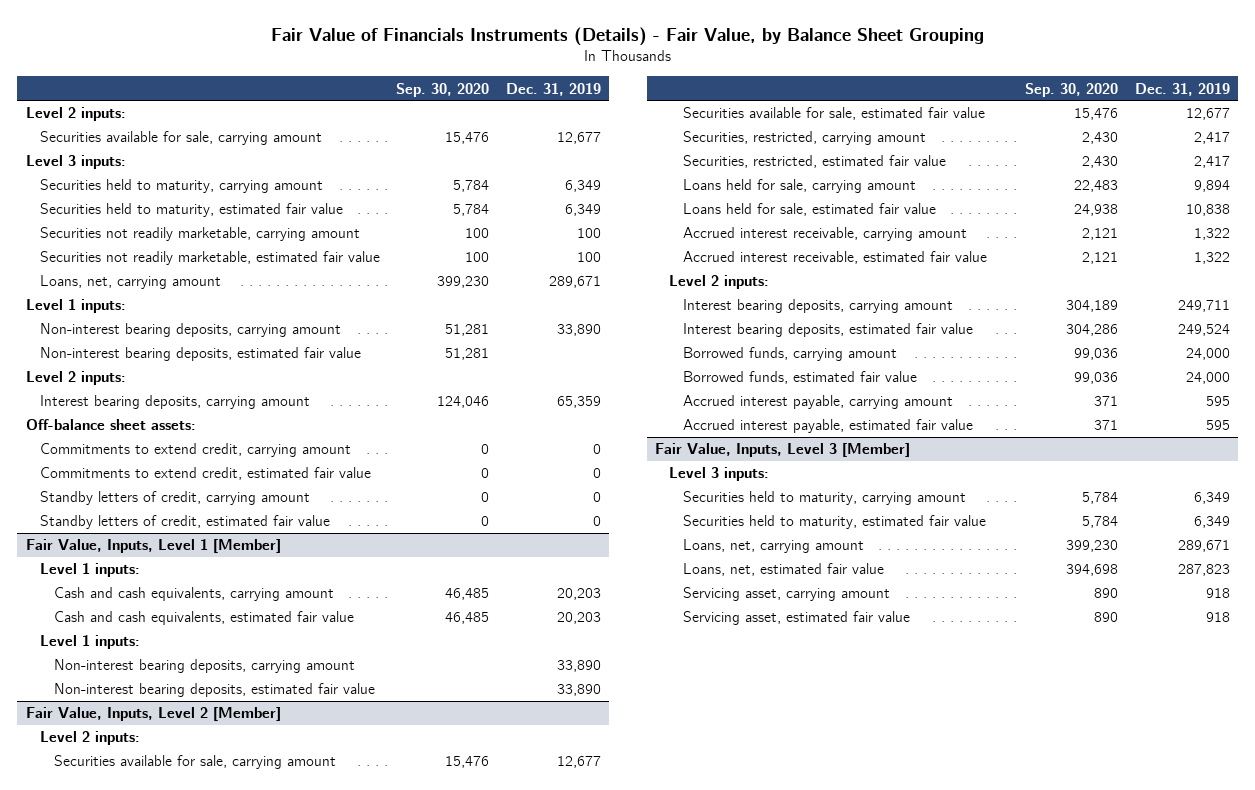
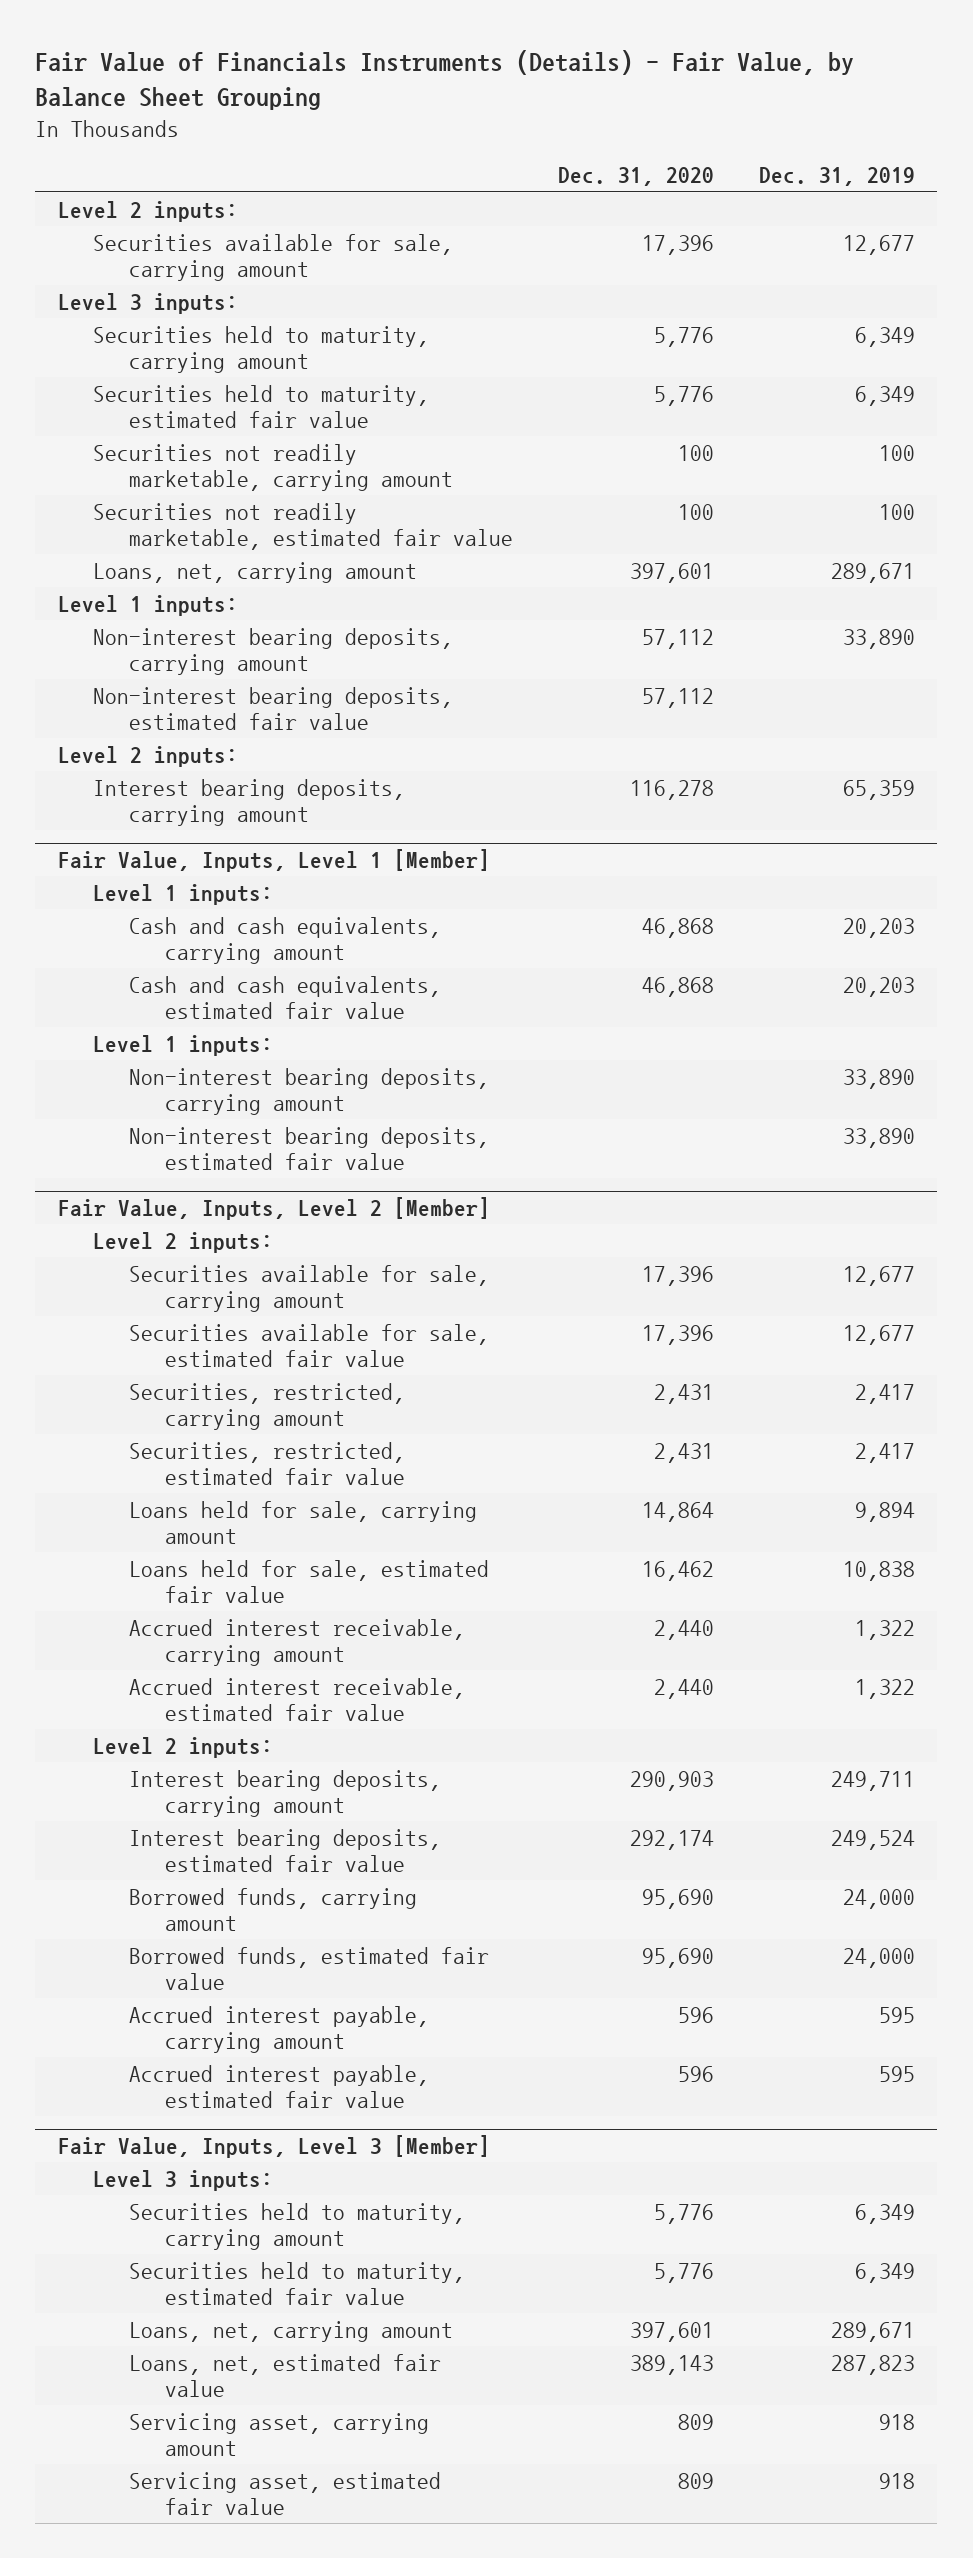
- | Sep. 30, 2020 | Dec. 31, 2019
+ | Dec. 31, 2020 | Dec. 31, 2019
- Off-balance sheet assets:
- Commitments to extend credit, carrying amount | 0 | 0
- Commitments to extend credit, estimated fair value | 0 | 0
- Standby letters of credit, carrying amount | 0 | 0
- Standby letters of credit, estimated fair value | 0 | 0

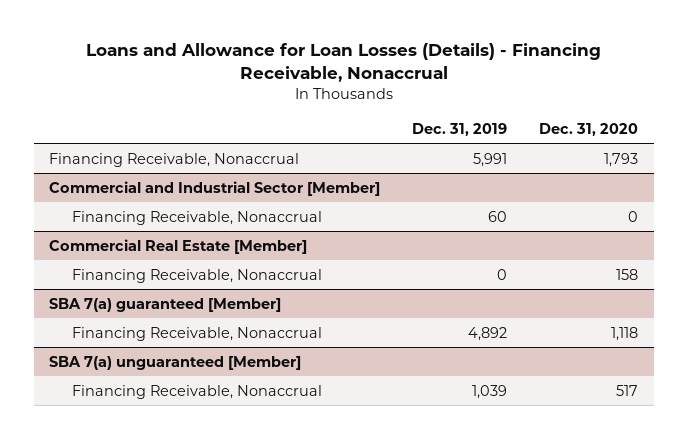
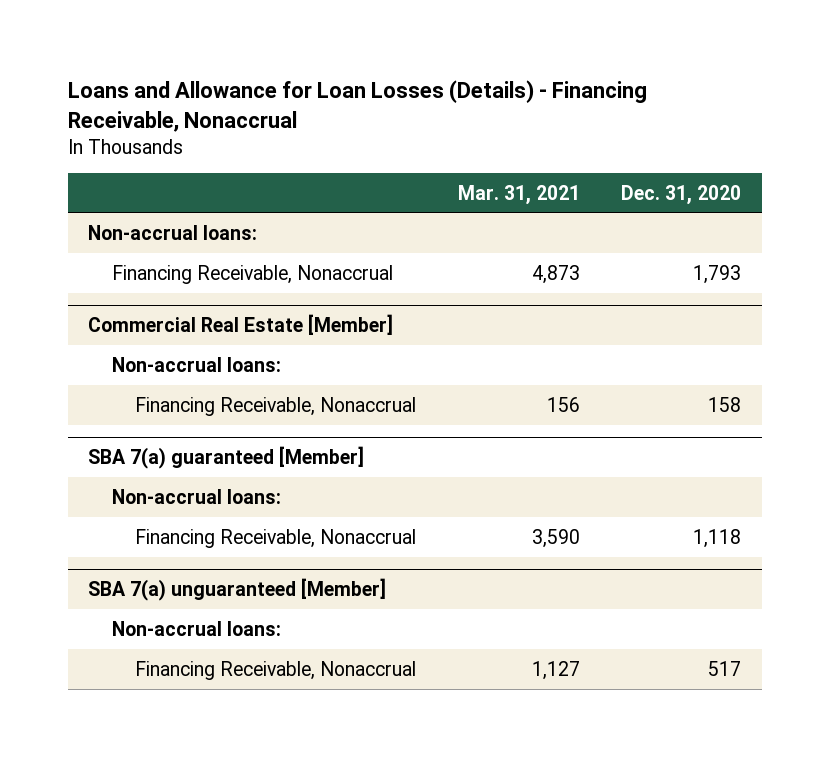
- | Dec. 31, 2019 | Dec. 31, 2020
+ | Mar. 31, 2021 | Dec. 31, 2020
+ Non-accrual loans:
- Commercial and Industrial Sector [Member]
- Financing Receivable, Nonaccrual | 60 | 0
@ Commercial Real Estate [Member]
+ Non-accrual loans:
@ SBA 7(a) guaranteed [Member]
+ Non-accrual loans:
@ SBA 7(a) unguaranteed [Member]
+ Non-accrual loans:

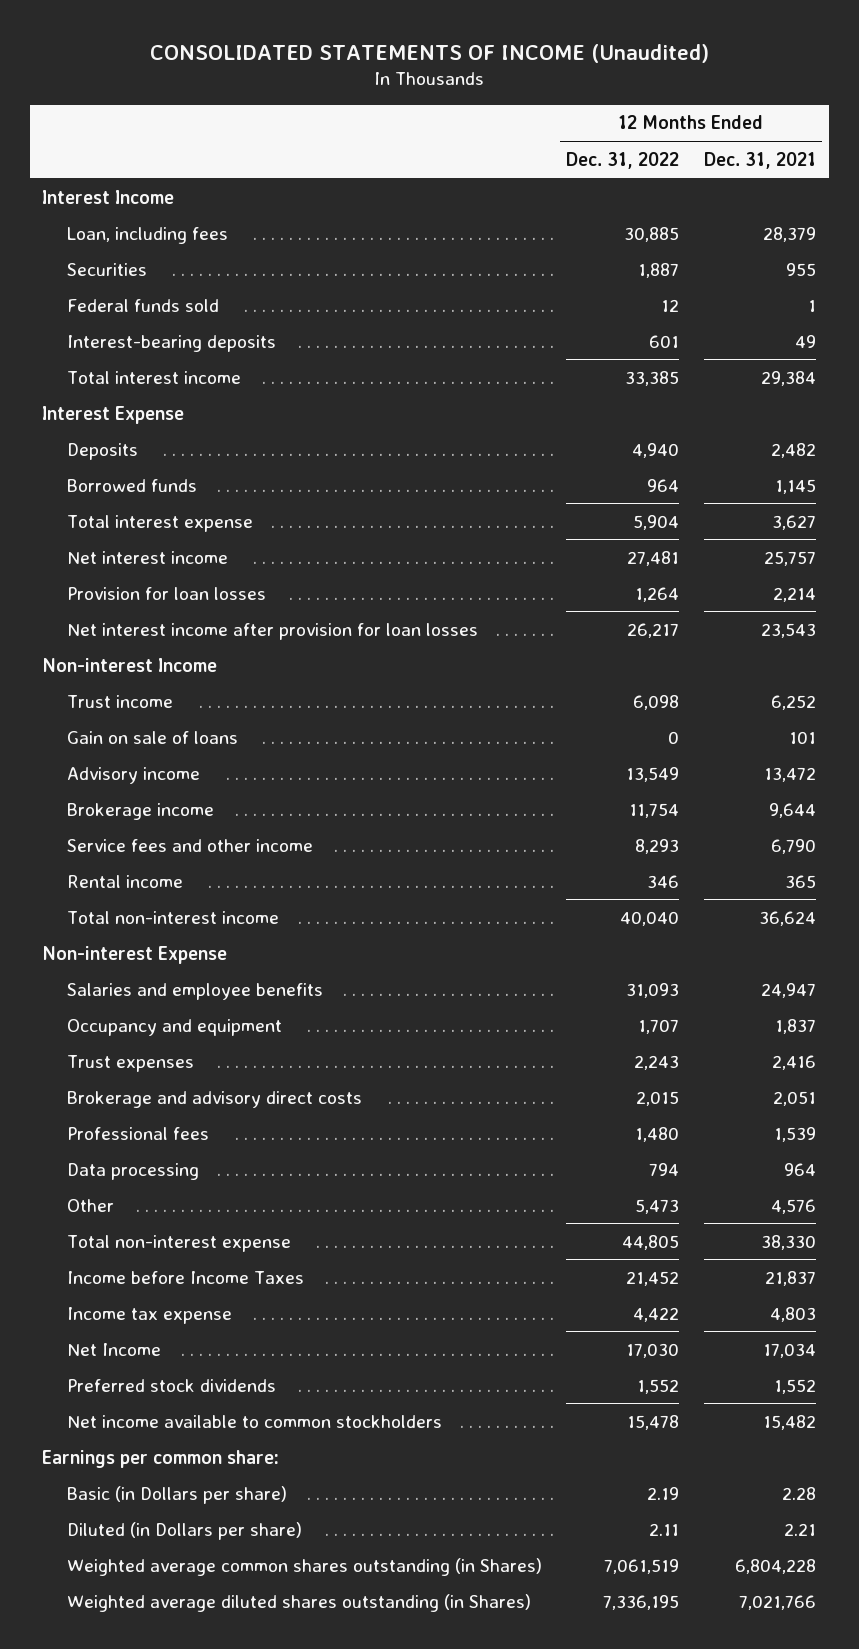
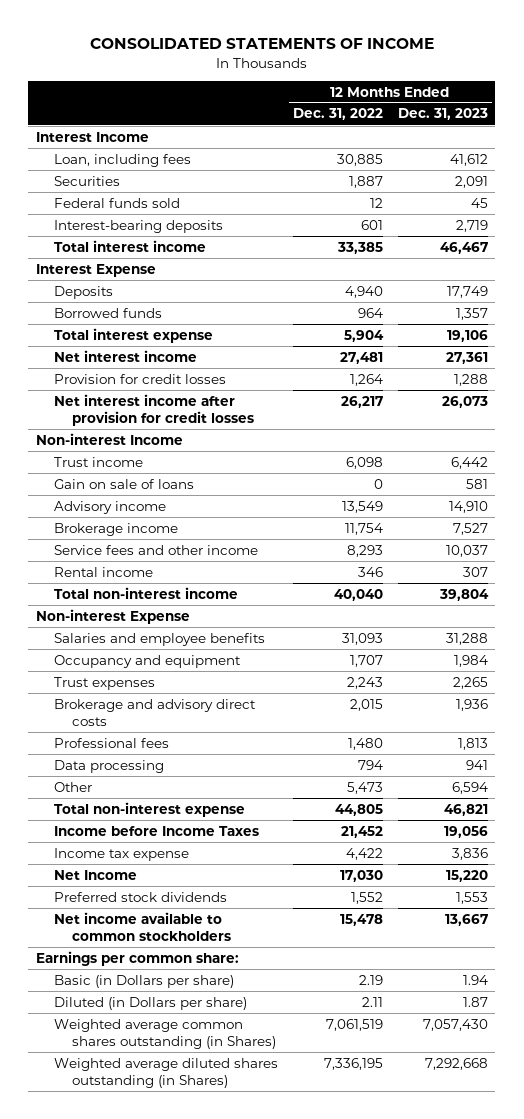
- CONSOLIDATED STATEMENTS OF INCOME (Unaudited)
+ CONSOLIDATED STATEMENTS OF INCOME
- | 12 Months Ended Dec. 31, 2022 | 12 Months Ended Dec. 31, 2021
+ | 12 Months Ended Dec. 31, 2022 | 12 Months Ended Dec. 31, 2023
- Provision for loan losses | 1,264 | 2,214
- Net interest income after provision for loan losses | 26,217 | 23,543
+ Provision for credit losses | 1,264 | 1,288
+ Net interest income after provision for credit losses | 26,217 | 26,073

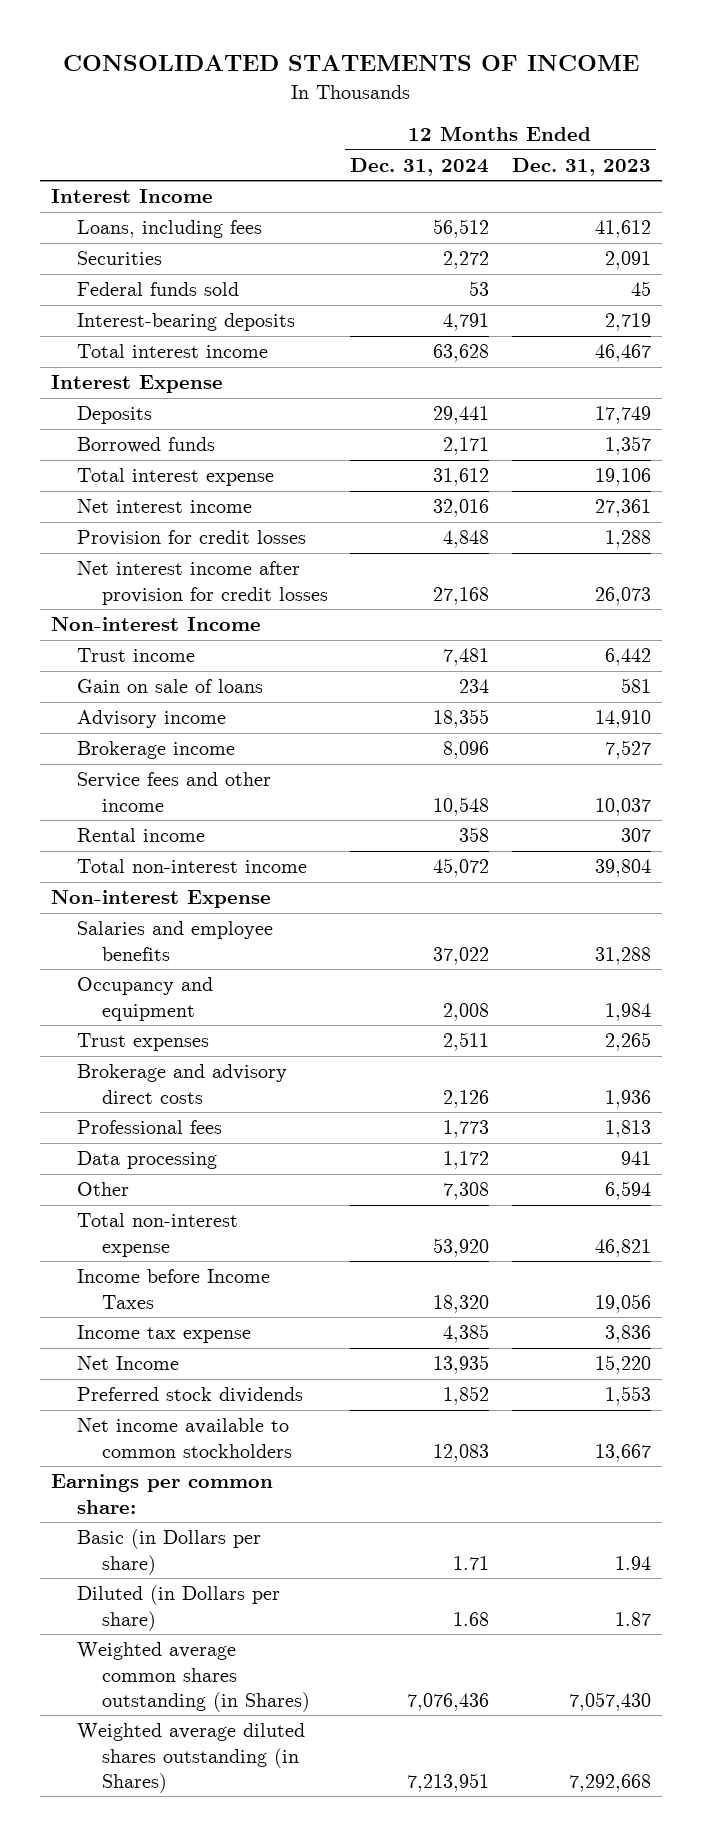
- | 12 Months Ended Dec. 31, 2022 | 12 Months Ended Dec. 31, 2023
+ | 12 Months Ended Dec. 31, 2024 | 12 Months Ended Dec. 31, 2023
- Loan, including fees | 30,885 | 41,612
+ Loans, including fees | 56,512 | 41,612

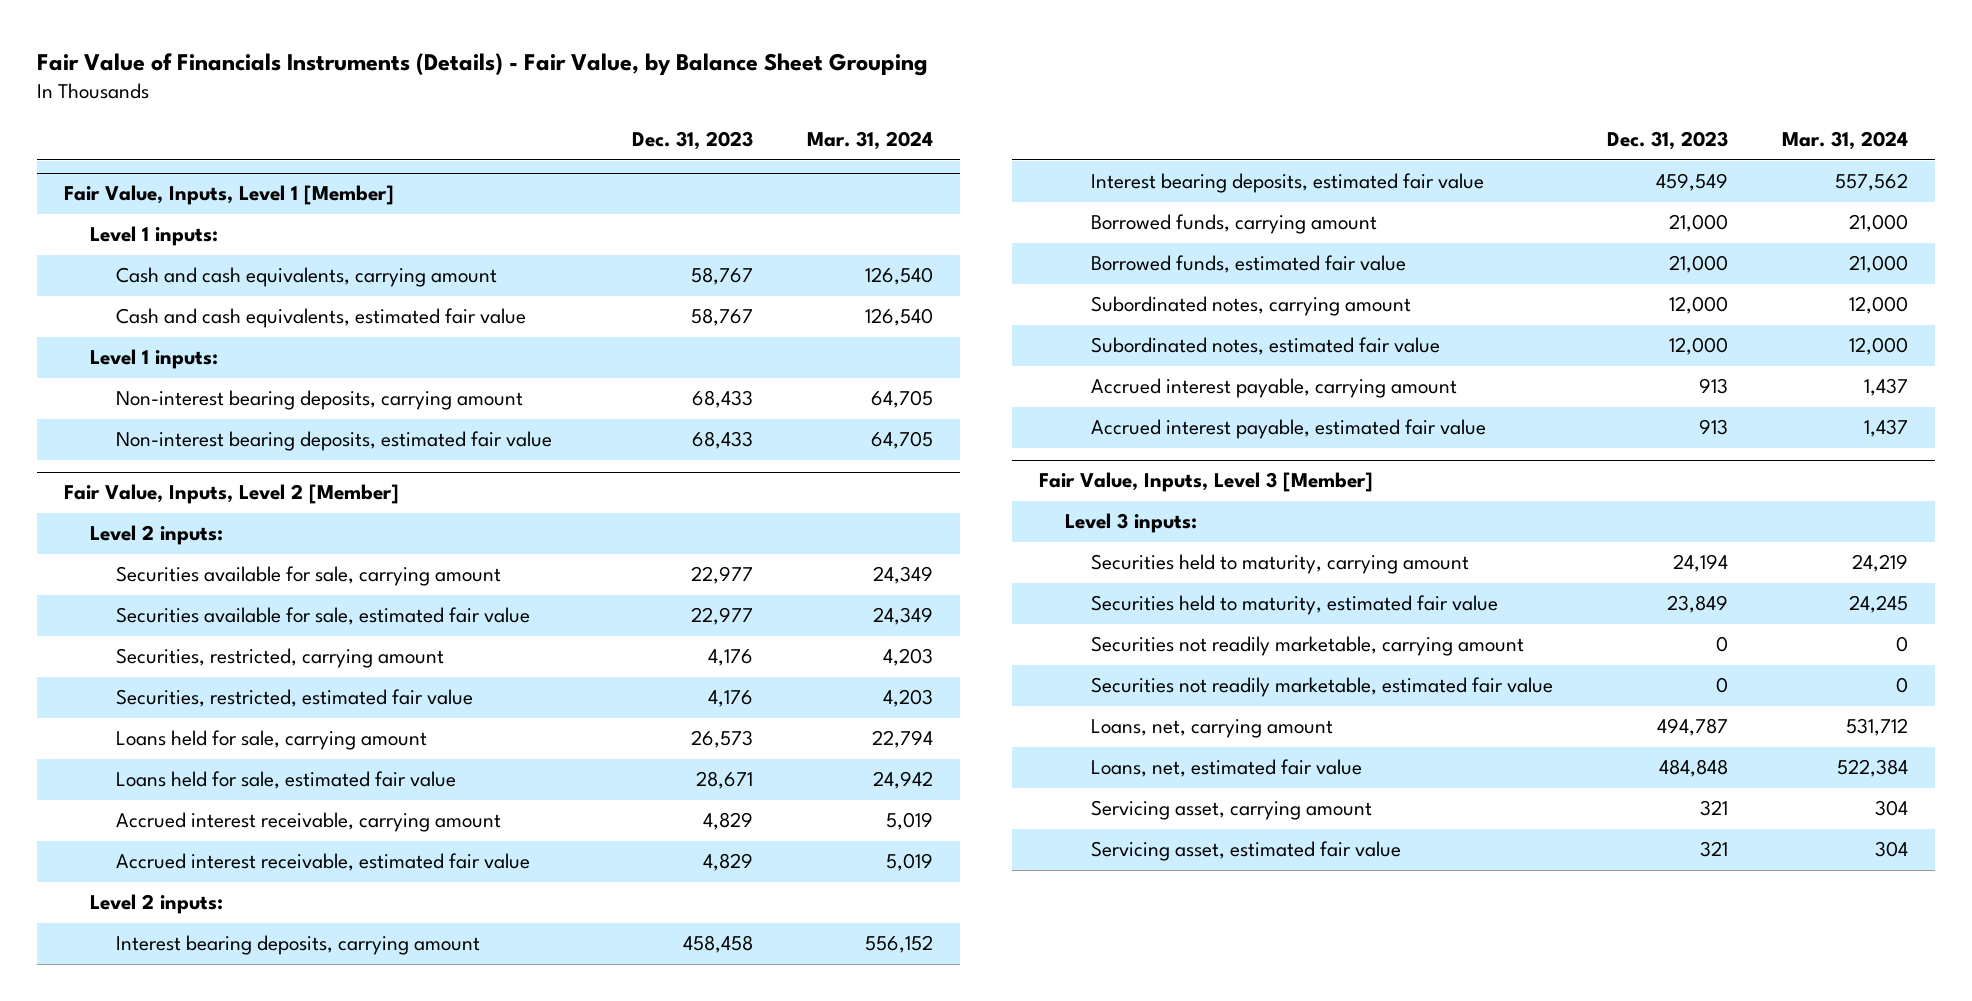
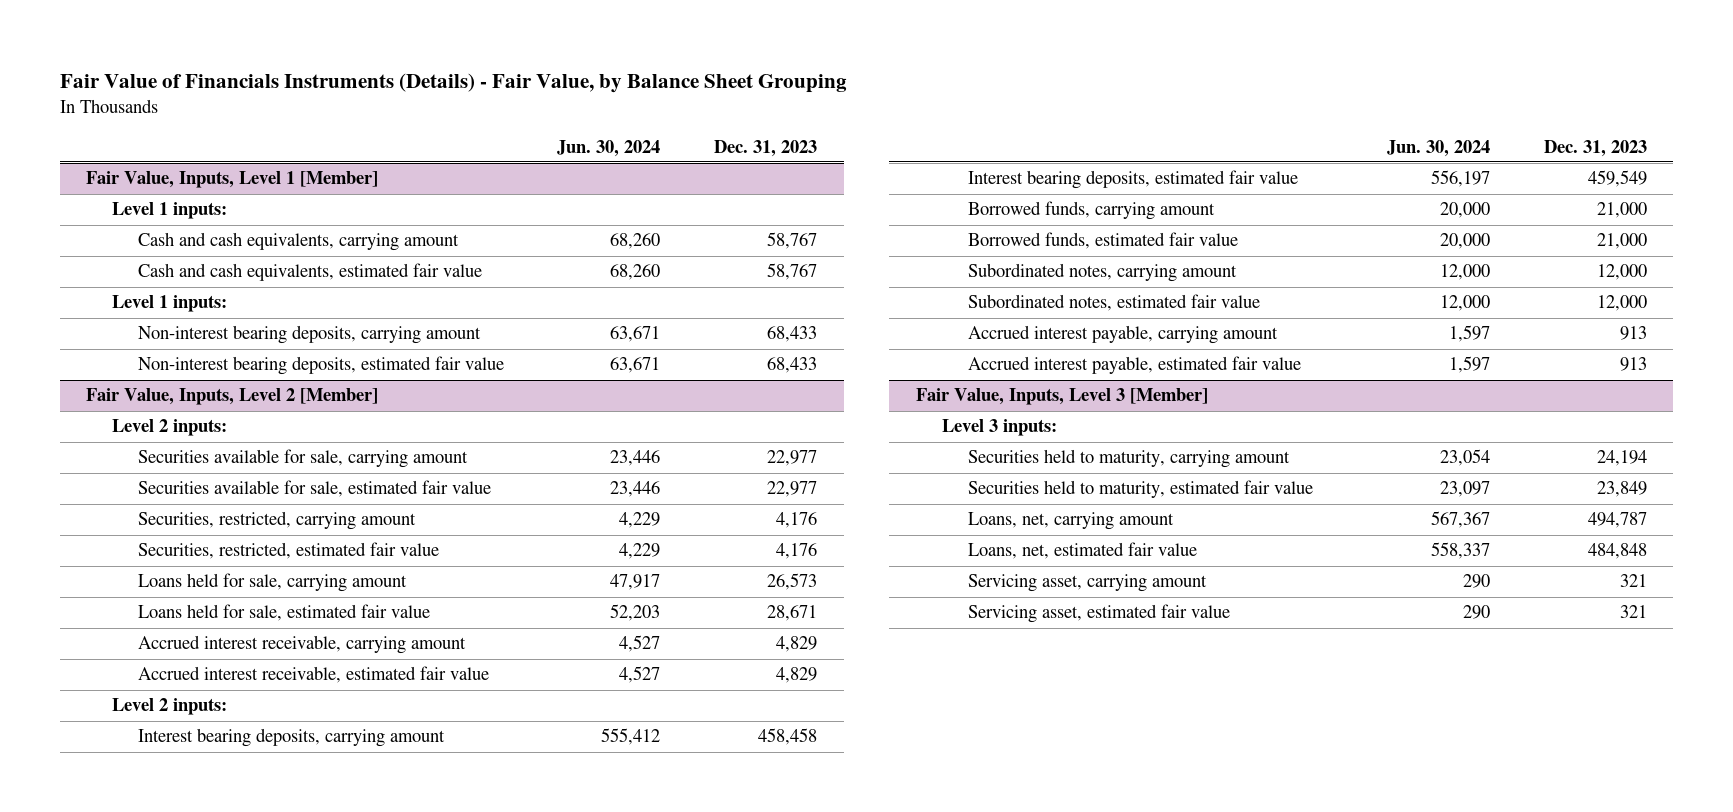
- | Dec. 31, 2023 | Mar. 31, 2024
+ | Jun. 30, 2024 | Dec. 31, 2023
@ Fair Value, Inputs, Level 3 [Member]
- Securities not readily marketable, carrying amount | 0 | 0
- Securities not readily marketable, estimated fair value | 0 | 0

